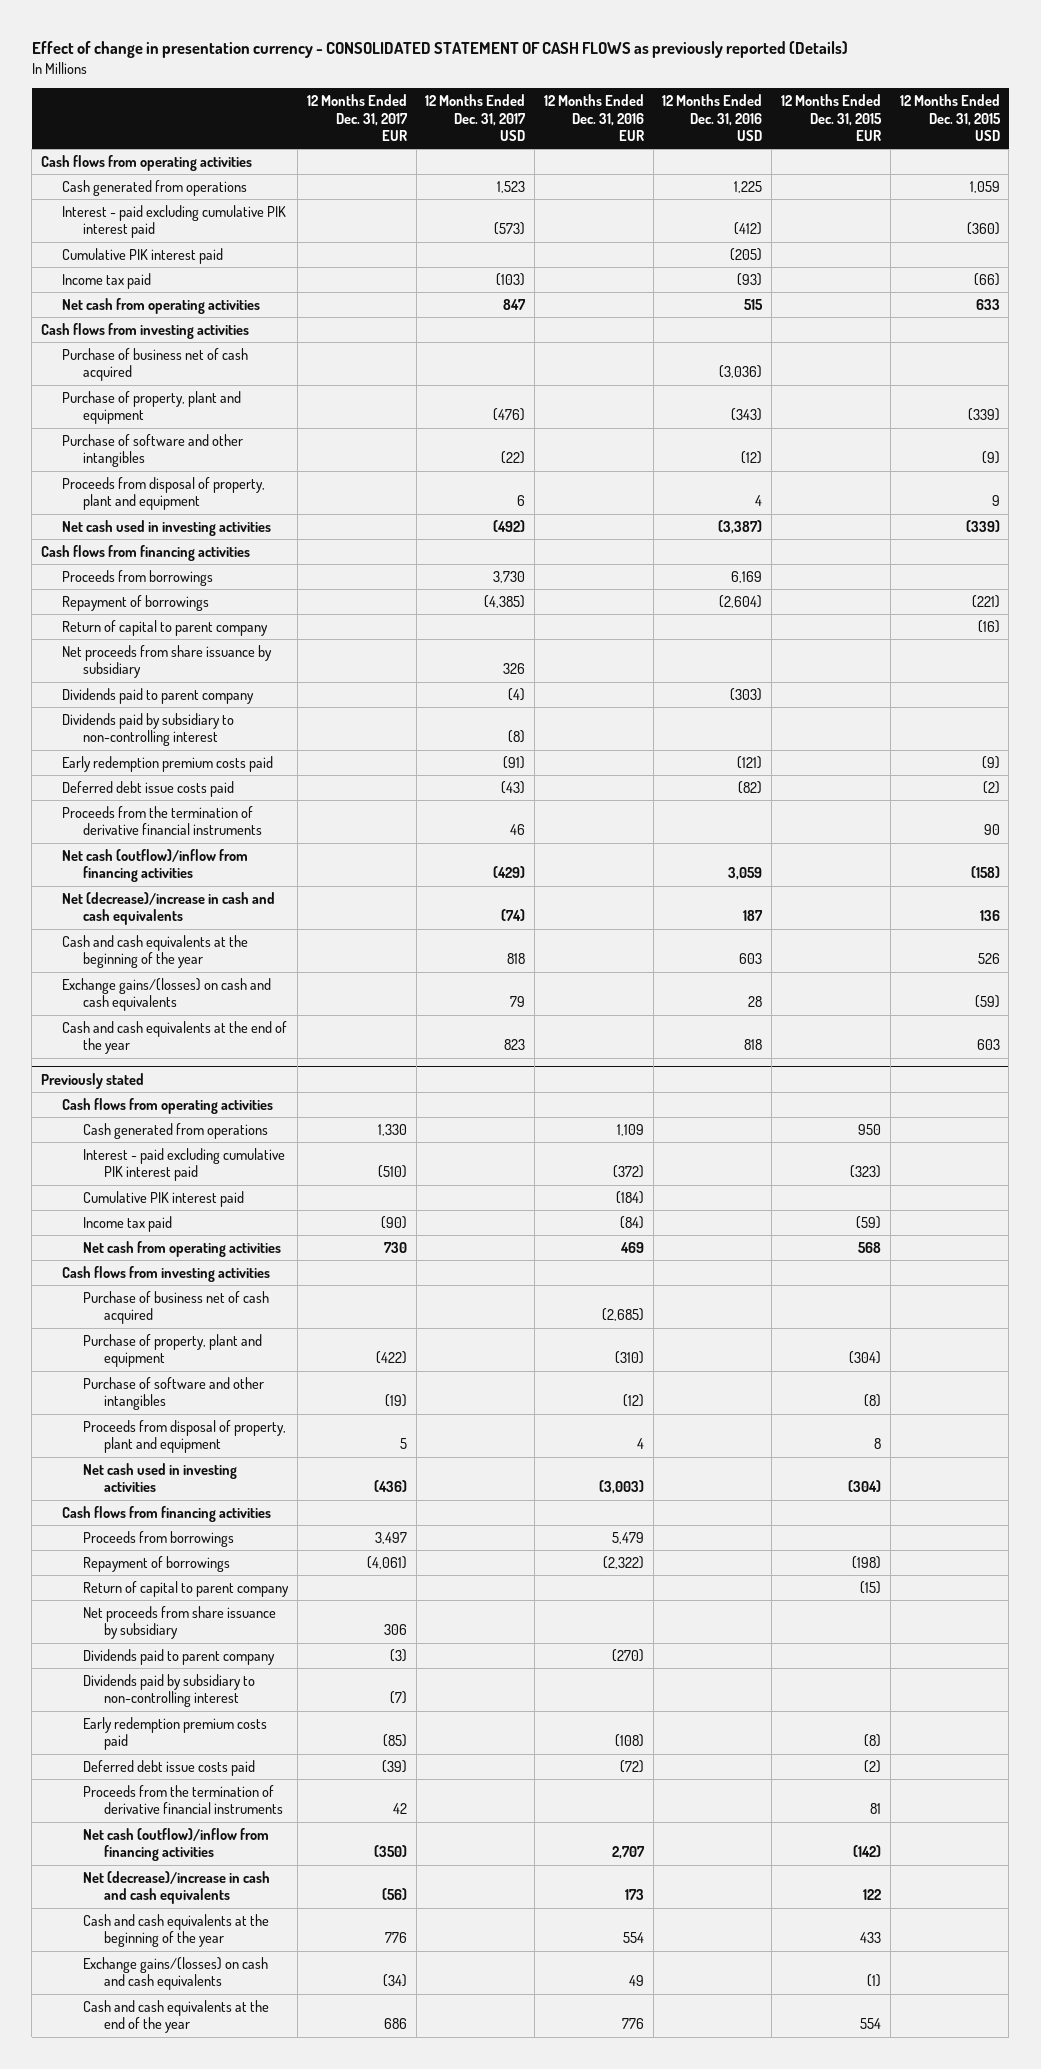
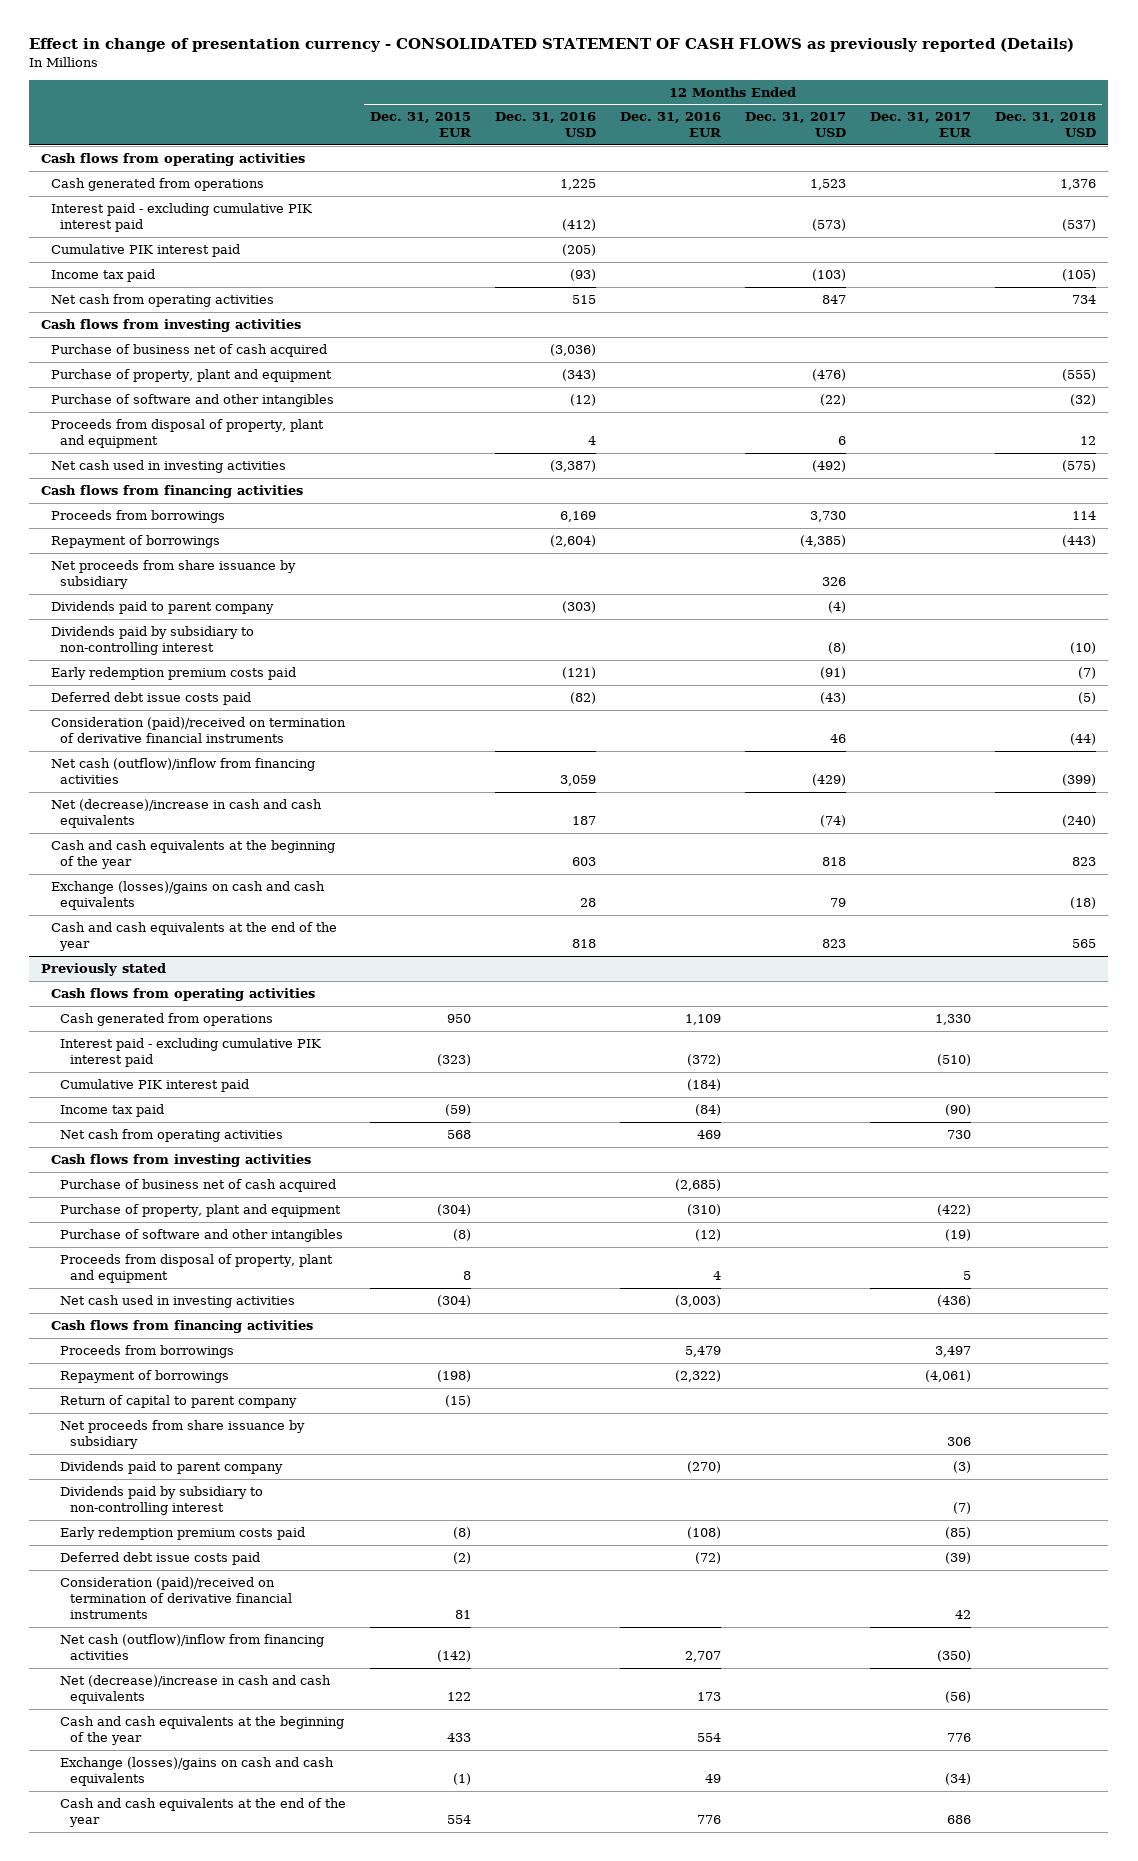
- Effect of change in presentation currency - CONSOLIDATED STATEMENT OF CASH FLOWS as previously reported (Details)
+ Effect in change of presentation currency - CONSOLIDATED STATEMENT OF CASH FLOWS as previously reported (Details)
- | 12 Months Ended Dec. 31, 2017 EUR | 12 Months Ended Dec. 31, 2017 USD | 12 Months Ended Dec. 31, 2016 EUR | 12 Months Ended Dec. 31, 2016 USD | 12 Months Ended Dec. 31, 2015 EUR | 12 Months Ended Dec. 31, 2015 USD
+ | 12 Months Ended Dec. 31, 2015 EUR | 12 Months Ended Dec. 31, 2016 USD | 12 Months Ended Dec. 31, 2016 EUR | 12 Months Ended Dec. 31, 2017 USD | 12 Months Ended Dec. 31, 2017 EUR | 12 Months Ended Dec. 31, 2018 USD
- Interest - paid excluding cumulative PIK interest paid | | (573) | | (412) | | (360)
+ Interest paid - excluding cumulative PIK interest paid | | (412) | | (573) | | (537)
- Return of capital to parent company | | | | | | (16)
- Proceeds from the termination of derivative financial instruments | | 46 | | | | 90
+ Consideration (paid)/received on termination of derivative financial instruments | | | | 46 | | (44)
- Exchange gains/(losses) on cash and cash equivalents | | 79 | | 28 | | (59)
+ Exchange (losses)/gains on cash and cash equivalents | | 28 | | 79 | | (18)
@ Previously stated
- Interest - paid excluding cumulative PIK interest paid | (510) | | (372) | | (323) |
+ Interest paid - excluding cumulative PIK interest paid | (323) | | (372) | | (510) |
- Proceeds from the termination of derivative financial instruments | 42 | | | | 81 |
+ Consideration (paid)/received on termination of derivative financial instruments | 81 | | | | 42 |
- Exchange gains/(losses) on cash and cash equivalents | (34) | | 49 | | (1) |
+ Exchange (losses)/gains on cash and cash equivalents | (1) | | 49 | | (34) |

